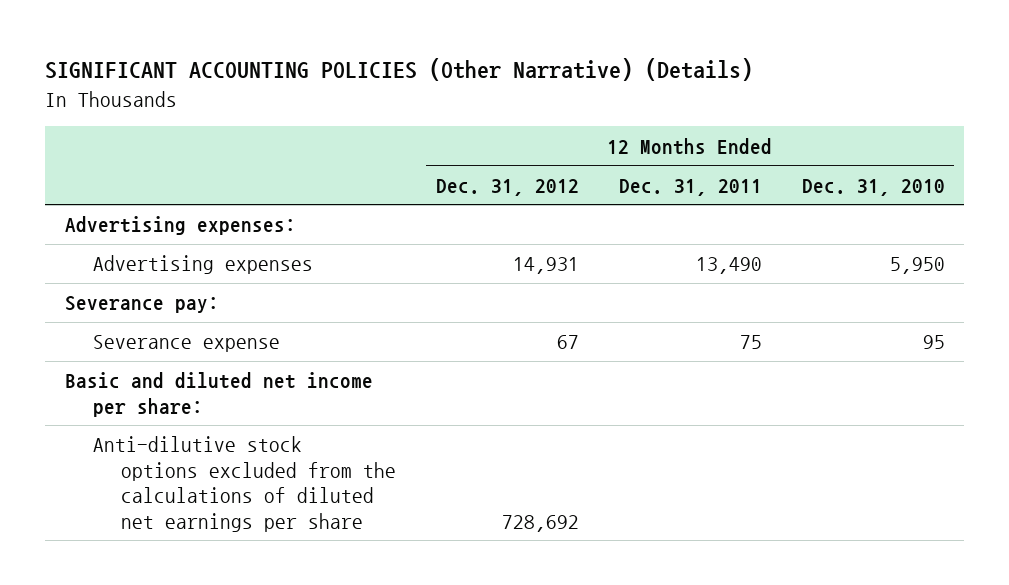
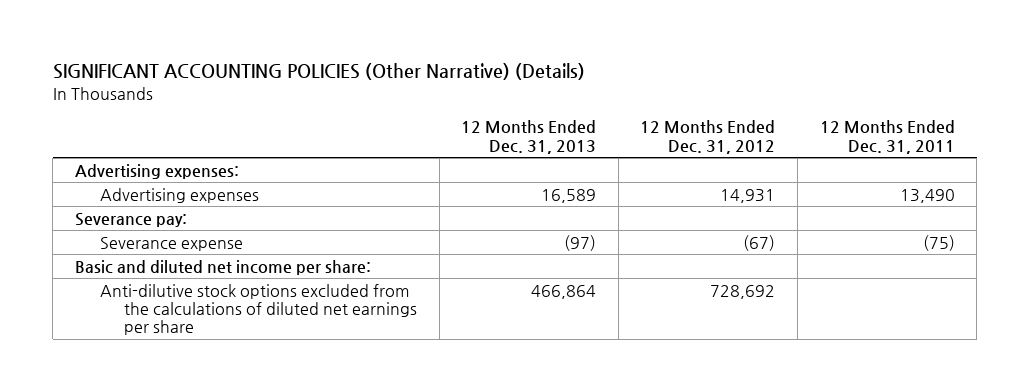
- | 12 Months Ended Dec. 31, 2012 | 12 Months Ended Dec. 31, 2011 | 12 Months Ended Dec. 31, 2010
+ | 12 Months Ended Dec. 31, 2013 | 12 Months Ended Dec. 31, 2012 | 12 Months Ended Dec. 31, 2011
- Severance expense | 67 | 75 | 95
+ Severance expense | (97) | (67) | (75)

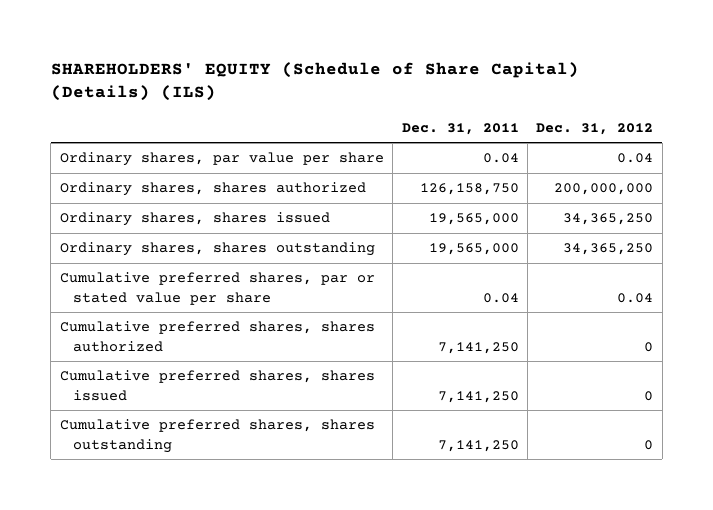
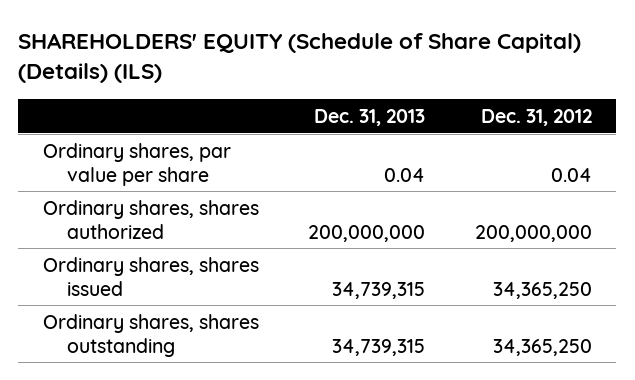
- | Dec. 31, 2011 | Dec. 31, 2012
+ | Dec. 31, 2013 | Dec. 31, 2012
- Cumulative preferred shares, par or stated value per share | 0.04 | 0.04
- Cumulative preferred shares, shares authorized | 7,141,250 | 0
- Cumulative preferred shares, shares issued | 7,141,250 | 0
- Cumulative preferred shares, shares outstanding | 7,141,250 | 0

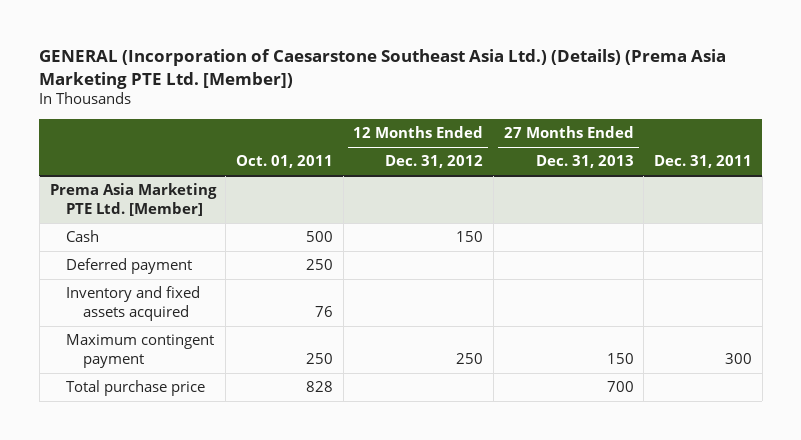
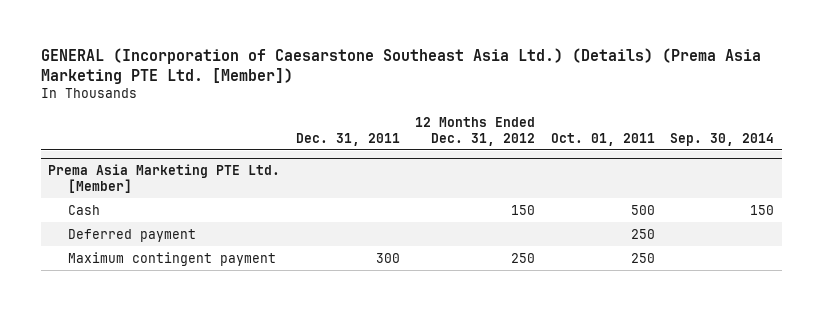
- | Oct. 01, 2011 | 12 Months Ended Dec. 31, 2012 | 27 Months Ended Dec. 31, 2013 | Dec. 31, 2011
+ | Dec. 31, 2011 | 12 Months Ended Dec. 31, 2012 | Oct. 01, 2011 | Sep. 30, 2014
@ Prema Asia Marketing PTE Ltd. [Member]
- Inventory and fixed assets acquired | 76 | | |
- Total purchase price | 828 | | 700 |

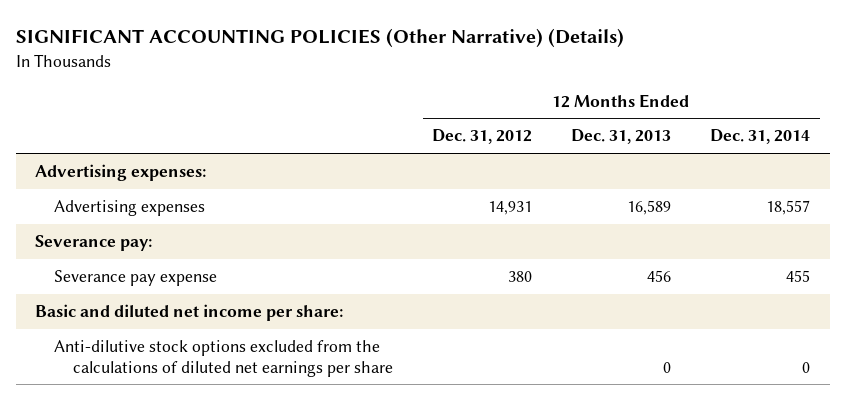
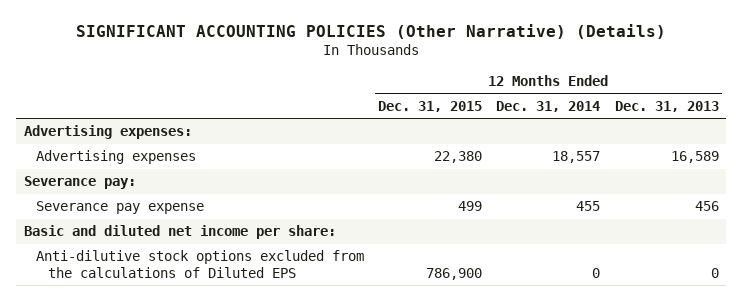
- | 12 Months Ended Dec. 31, 2012 | 12 Months Ended Dec. 31, 2013 | 12 Months Ended Dec. 31, 2014
+ | 12 Months Ended Dec. 31, 2015 | 12 Months Ended Dec. 31, 2014 | 12 Months Ended Dec. 31, 2013
- Anti-dilutive stock options excluded from the calculations of diluted net earnings per share | | 0 | 0
+ Anti-dilutive stock options excluded from the calculations of Diluted EPS | 786,900 | 0 | 0

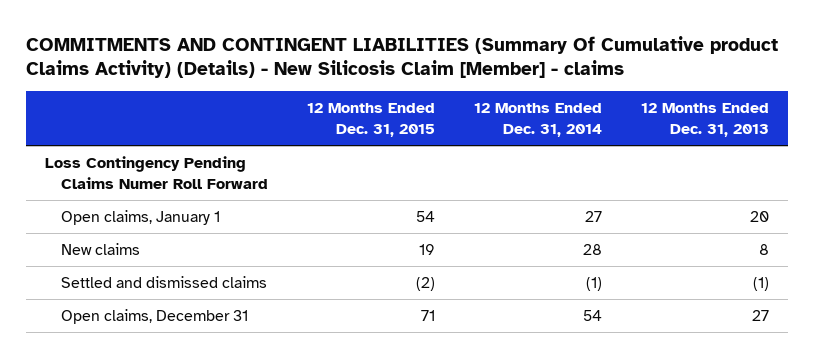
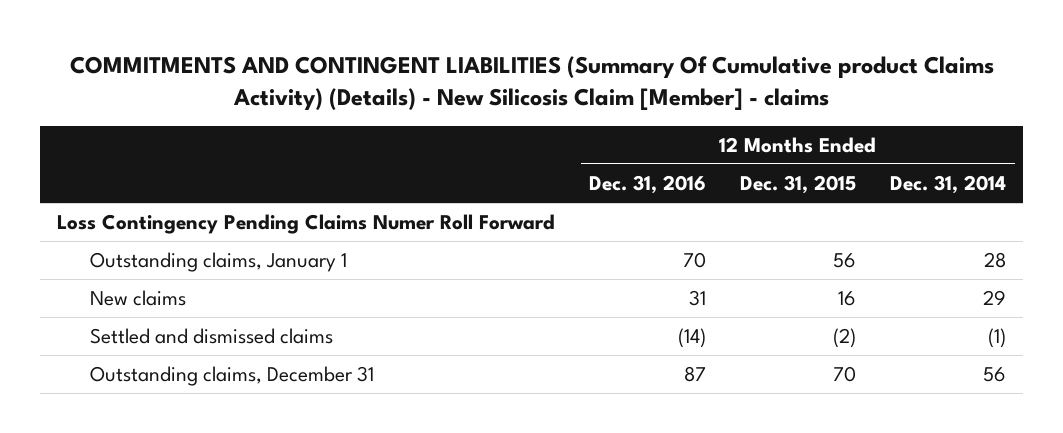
- | 12 Months Ended Dec. 31, 2015 | 12 Months Ended Dec. 31, 2014 | 12 Months Ended Dec. 31, 2013
+ | 12 Months Ended Dec. 31, 2016 | 12 Months Ended Dec. 31, 2015 | 12 Months Ended Dec. 31, 2014
- Open claims, January 1 | 54 | 27 | 20
- New claims | 19 | 28 | 8
+ Outstanding claims, January 1 | 70 | 56 | 28
+ New claims | 31 | 16 | 29
- Open claims, December 31 | 71 | 54 | 27
+ Outstanding claims, December 31 | 87 | 70 | 56

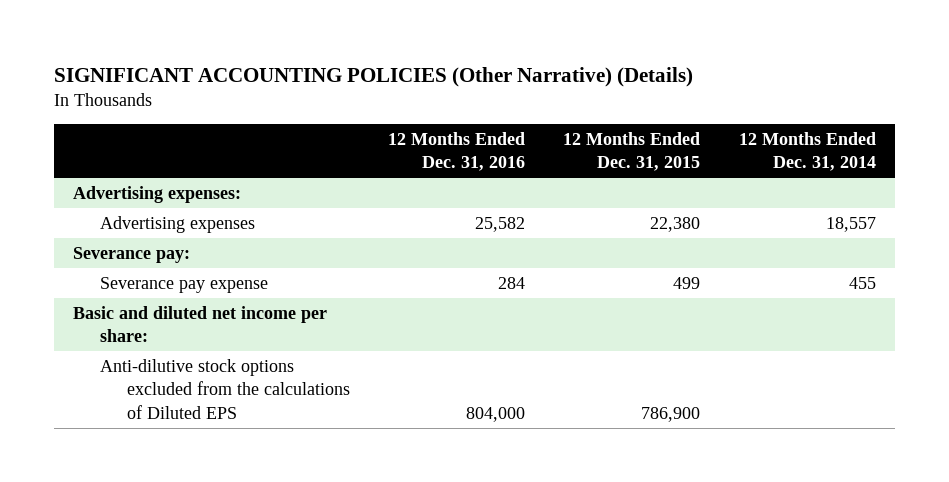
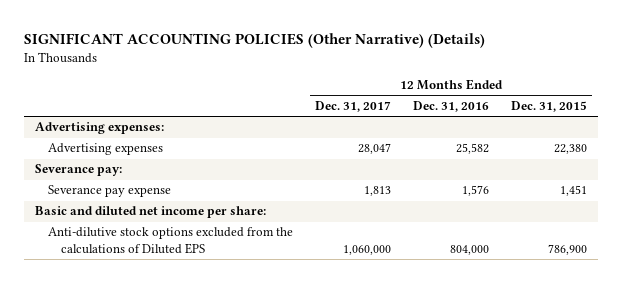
- | 12 Months Ended Dec. 31, 2016 | 12 Months Ended Dec. 31, 2015 | 12 Months Ended Dec. 31, 2014
+ | 12 Months Ended Dec. 31, 2017 | 12 Months Ended Dec. 31, 2016 | 12 Months Ended Dec. 31, 2015
- Severance pay expense | 284 | 499 | 455
+ Severance pay expense | 1,813 | 1,576 | 1,451

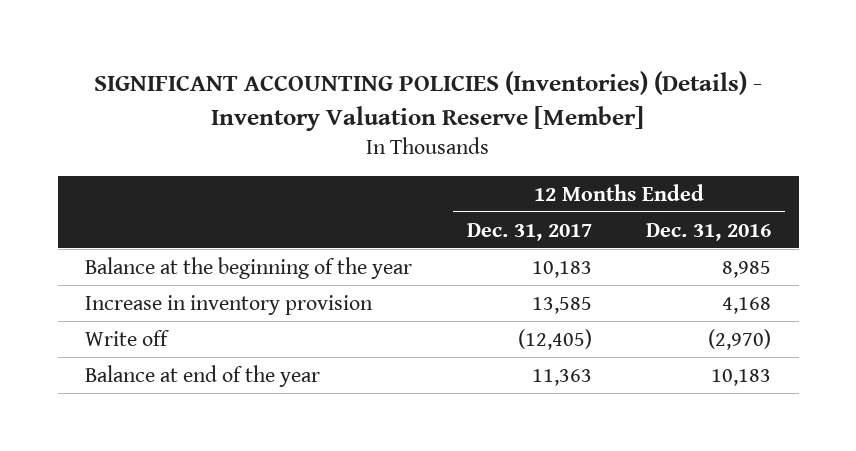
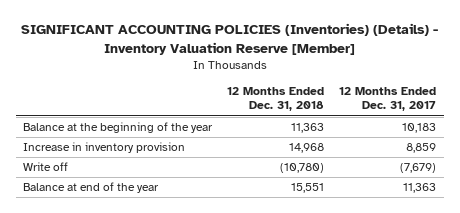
- | 12 Months Ended Dec. 31, 2017 | 12 Months Ended Dec. 31, 2016
+ | 12 Months Ended Dec. 31, 2018 | 12 Months Ended Dec. 31, 2017
- Increase in inventory provision | 13,585 | 4,168
- Write off | (12,405) | (2,970)
+ Increase in inventory provision | 14,968 | 8,859
+ Write off | (10,780) | (7,679)

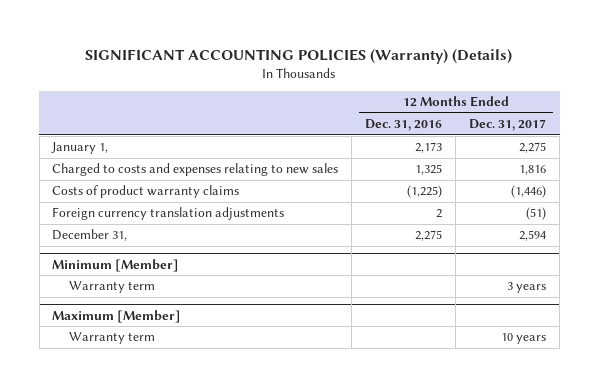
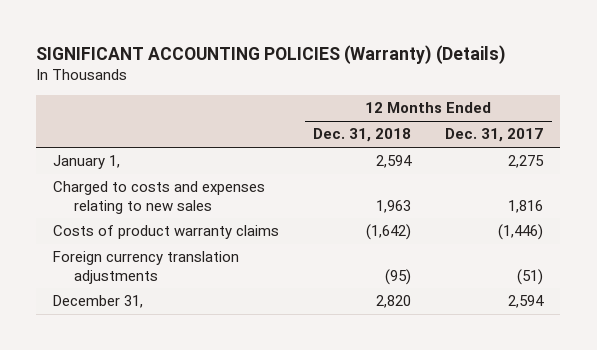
- | 12 Months Ended Dec. 31, 2016 | 12 Months Ended Dec. 31, 2017
+ | 12 Months Ended Dec. 31, 2018 | 12 Months Ended Dec. 31, 2017
- Minimum [Member]
- Warranty term | | 3 years
- Maximum [Member]
- Warranty term | | 10 years

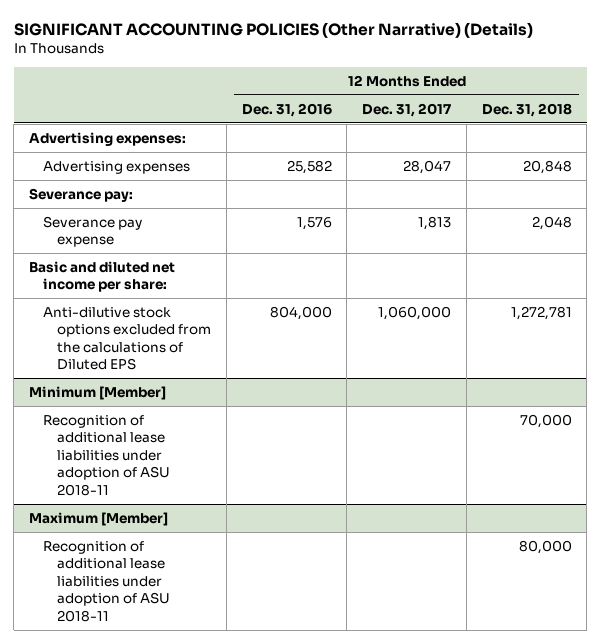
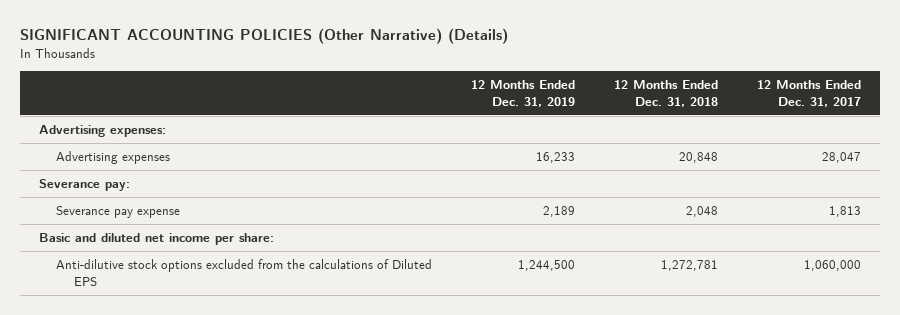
- | 12 Months Ended Dec. 31, 2016 | 12 Months Ended Dec. 31, 2017 | 12 Months Ended Dec. 31, 2018
+ | 12 Months Ended Dec. 31, 2019 | 12 Months Ended Dec. 31, 2018 | 12 Months Ended Dec. 31, 2017
- Minimum [Member]
- Recognition of additional lease liabilities under adoption of ASU 2018-11 | | | 70,000
- Maximum [Member]
- Recognition of additional lease liabilities under adoption of ASU 2018-11 | | | 80,000

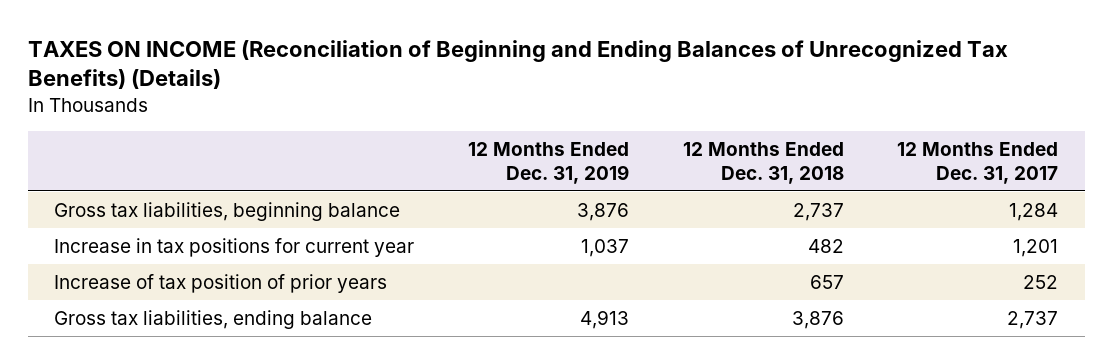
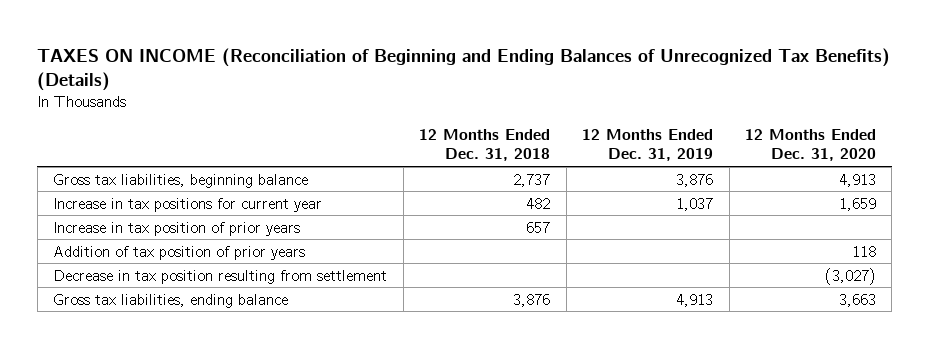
- | 12 Months Ended Dec. 31, 2019 | 12 Months Ended Dec. 31, 2018 | 12 Months Ended Dec. 31, 2017
+ | 12 Months Ended Dec. 31, 2018 | 12 Months Ended Dec. 31, 2019 | 12 Months Ended Dec. 31, 2020
- Increase of tax position of prior years | | 657 | 252
+ Increase in tax position of prior years | 657 | |
+ Addition of tax position of prior years | | | 118
+ Decrease in tax position resulting from settlement | | | (3,027)

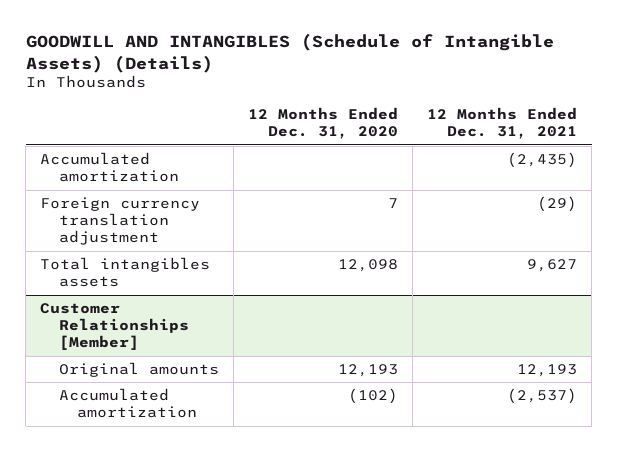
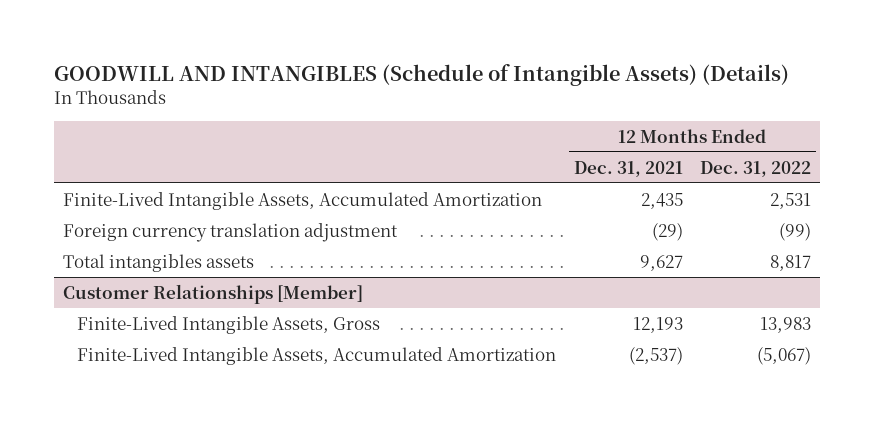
- | 12 Months Ended Dec. 31, 2020 | 12 Months Ended Dec. 31, 2021
+ | 12 Months Ended Dec. 31, 2021 | 12 Months Ended Dec. 31, 2022
- Accumulated amortization | | (2,435)
+ Finite-Lived Intangible Assets, Accumulated Amortization | 2,435 | 2,531
@ Customer Relationships [Member]
- Original amounts | 12,193 | 12,193
- Accumulated amortization | (102) | (2,537)
+ Finite-Lived Intangible Assets, Gross | 12,193 | 13,983
+ Finite-Lived Intangible Assets, Accumulated Amortization | (2,537) | (5,067)

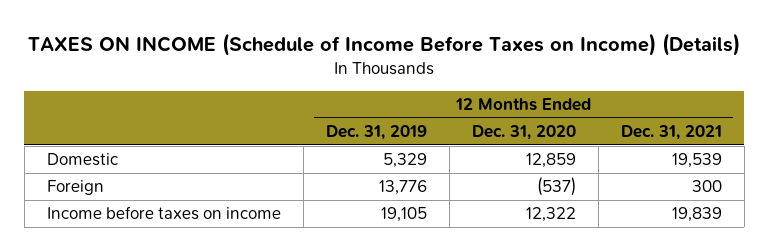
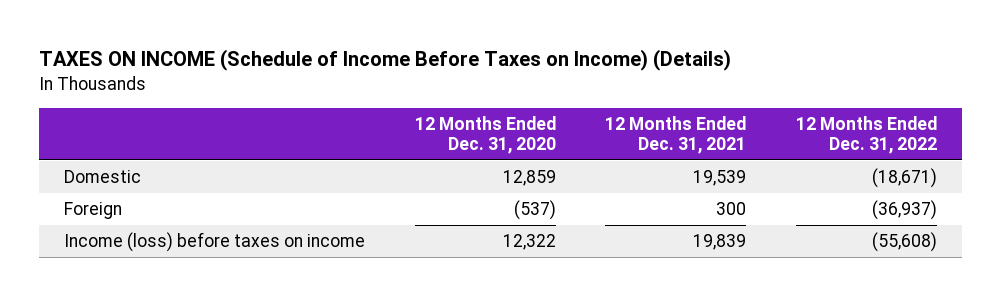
- | 12 Months Ended Dec. 31, 2019 | 12 Months Ended Dec. 31, 2020 | 12 Months Ended Dec. 31, 2021
+ | 12 Months Ended Dec. 31, 2020 | 12 Months Ended Dec. 31, 2021 | 12 Months Ended Dec. 31, 2022
- Income before taxes on income | 19,105 | 12,322 | 19,839
+ Income (loss) before taxes on income | 12,322 | 19,839 | (55,608)

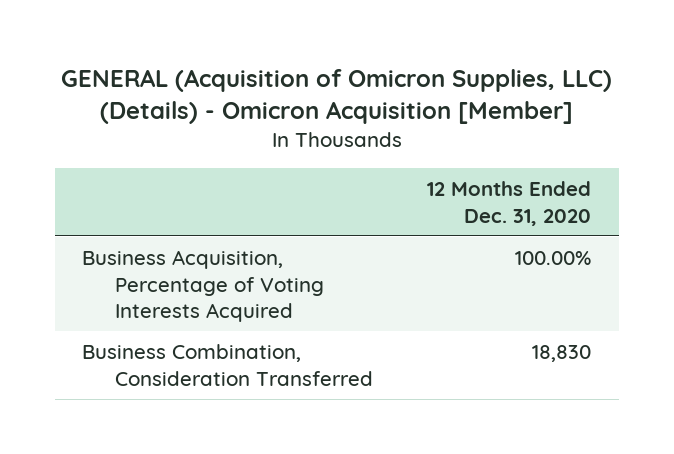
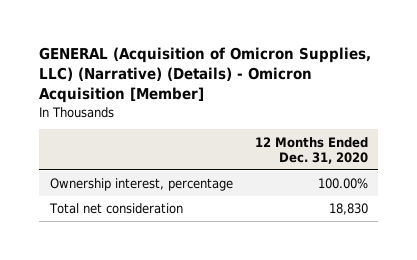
- GENERAL (Acquisition of Omicron Supplies, LLC) (Details) - Omicron Acquisition [Member]
+ GENERAL (Acquisition of Omicron Supplies, LLC) (Narrative) (Details) - Omicron Acquisition [Member]
- Business Acquisition, Percentage of Voting Interests Acquired | 100.00%
- Business Combination, Consideration Transferred | 18,830
+ Ownership interest, percentage | 100.00%
+ Total net consideration | 18,830

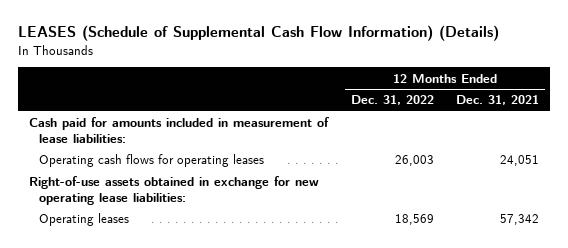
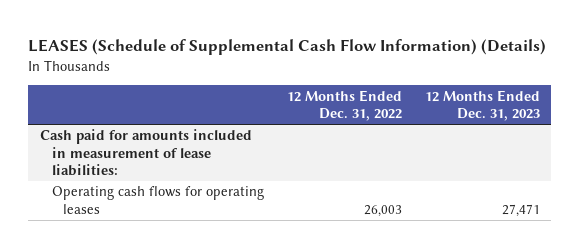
- | 12 Months Ended Dec. 31, 2022 | 12 Months Ended Dec. 31, 2021
+ | 12 Months Ended Dec. 31, 2022 | 12 Months Ended Dec. 31, 2023
- Right-of-use assets obtained in exchange for new operating lease liabilities:
- Operating leases | 18,569 | 57,342

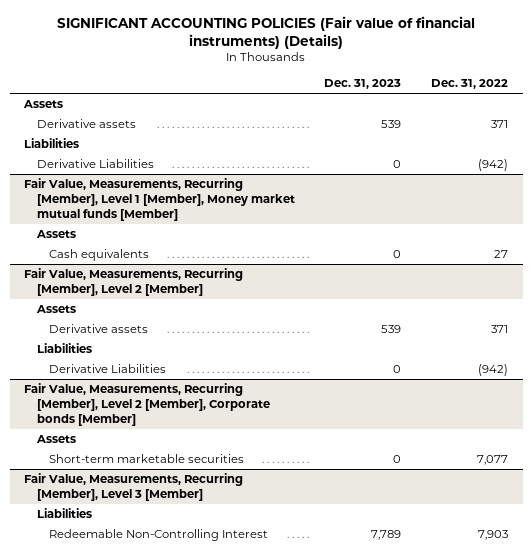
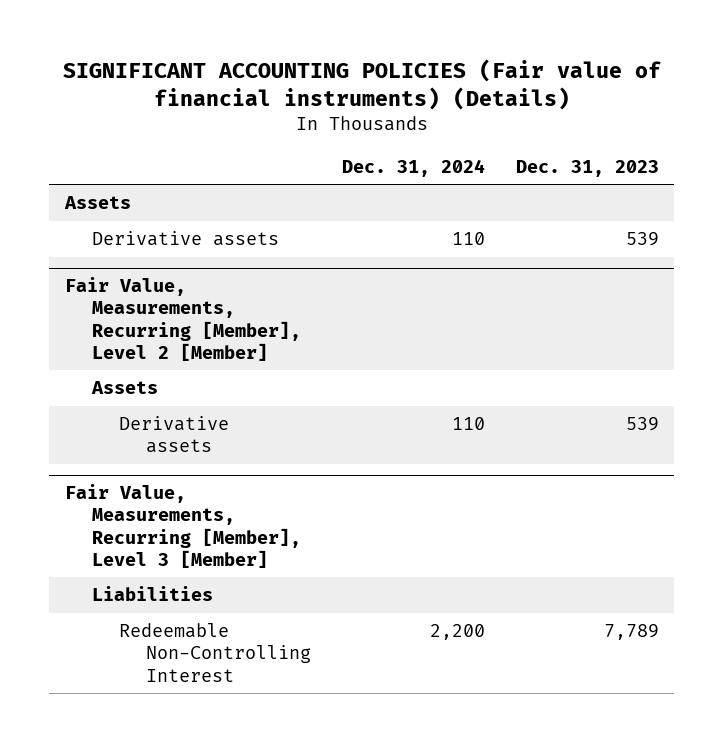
- | Dec. 31, 2023 | Dec. 31, 2022
+ | Dec. 31, 2024 | Dec. 31, 2023
- Liabilities
- Derivative Liabilities | 0 | (942)
- Fair Value, Measurements, Recurring [Member], Level 1 [Member], Money market mutual funds [Member]
- Assets
- Cash equivalents | 0 | 27
@ Fair Value, Measurements, Recurring [Member], Level 2 [Member]
- Liabilities
- Derivative Liabilities | 0 | (942)
- Fair Value, Measurements, Recurring [Member], Level 2 [Member], Corporate bonds [Member]
- Assets
- Short-term marketable securities | 0 | 7,077

